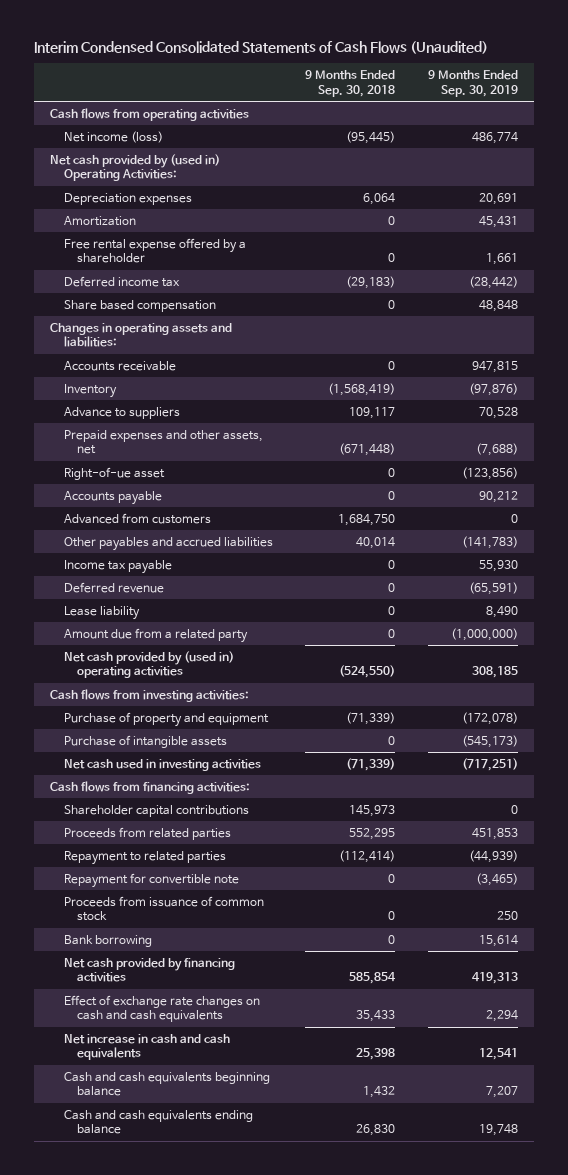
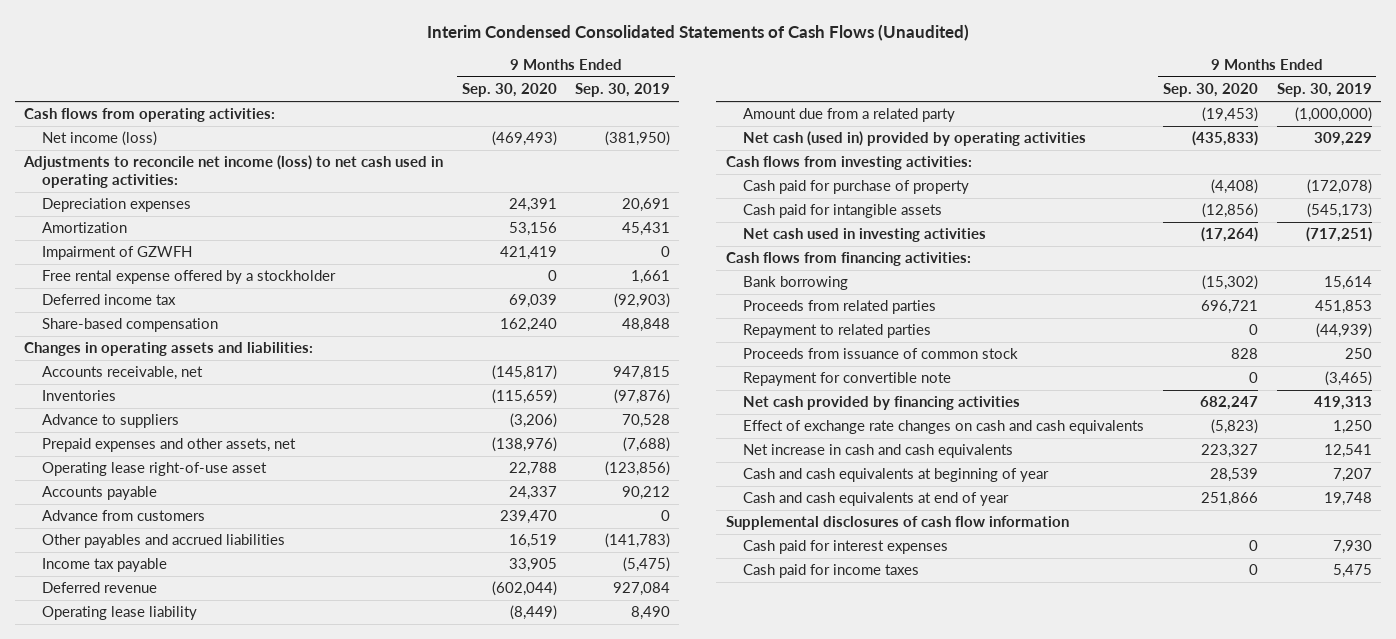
- | 9 Months Ended Sep. 30, 2018 | 9 Months Ended Sep. 30, 2019
+ | 9 Months Ended Sep. 30, 2020 | 9 Months Ended Sep. 30, 2019
- Cash flows from operating activities
- Net income (loss) | (95,445) | 486,774
- Net cash provided by (used in) Operating Activities:
+ Cash flows from operating activities:
+ Net income (loss) | (469,493) | (381,950)
+ Adjustments to reconcile net income (loss) to net cash used in operating activities:
- Free rental expense offered by a shareholder | 0 | 1,661
- Deferred income tax | (29,183) | (28,442)
- Share based compensation | 0 | 48,848
+ Impairment of GZWFH | 421,419 | 0
+ Free rental expense offered by a stockholder | 0 | 1,661
+ Deferred income tax | 69,039 | (92,903)
+ Share-based compensation | 162,240 | 48,848
- Accounts receivable | 0 | 947,815
- Inventory | (1,568,419) | (97,876)
+ Accounts receivable, net | (145,817) | 947,815
+ Inventories | (115,659) | (97,876)
- Right-of-ue asset | 0 | (123,856)
+ Operating lease right-of-use asset | 22,788 | (123,856)
- Advanced from customers | 1,684,750 | 0
+ Advance from customers | 239,470 | 0
- Income tax payable | 0 | 55,930
- Deferred revenue | 0 | (65,591)
- Lease liability | 0 | 8,490
+ Income tax payable | 33,905 | (5,475)
+ Deferred revenue | (602,044) | 927,084
+ Operating lease liability | (8,449) | 8,490
- Net cash provided by (used in) operating activities | (524,550) | 308,185
+ Net cash (used in) provided by operating activities | (435,833) | 309,229
- Purchase of property and equipment | (71,339) | (172,078)
- Purchase of intangible assets | 0 | (545,173)
+ Cash paid for purchase of property | (4,408) | (172,078)
+ Cash paid for intangible assets | (12,856) | (545,173)
- Shareholder capital contributions | 145,973 | 0
moved up: Bank borrowing | (15,302) | 15,614
moved down: Repayment for convertible note | 0 | (3,465)
- Effect of exchange rate changes on cash and cash equivalents | 35,433 | 2,294
+ Effect of exchange rate changes on cash and cash equivalents | (5,823) | 1,250
- Cash and cash equivalents beginning balance | 1,432 | 7,207
- Cash and cash equivalents ending balance | 26,830 | 19,748
+ Cash and cash equivalents at beginning of year | 28,539 | 7,207
+ Cash and cash equivalents at end of year | 251,866 | 19,748
+ Supplemental disclosures of cash flow information
+ Cash paid for interest expenses | 0 | 7,930
+ Cash paid for income taxes | 0 | 5,475

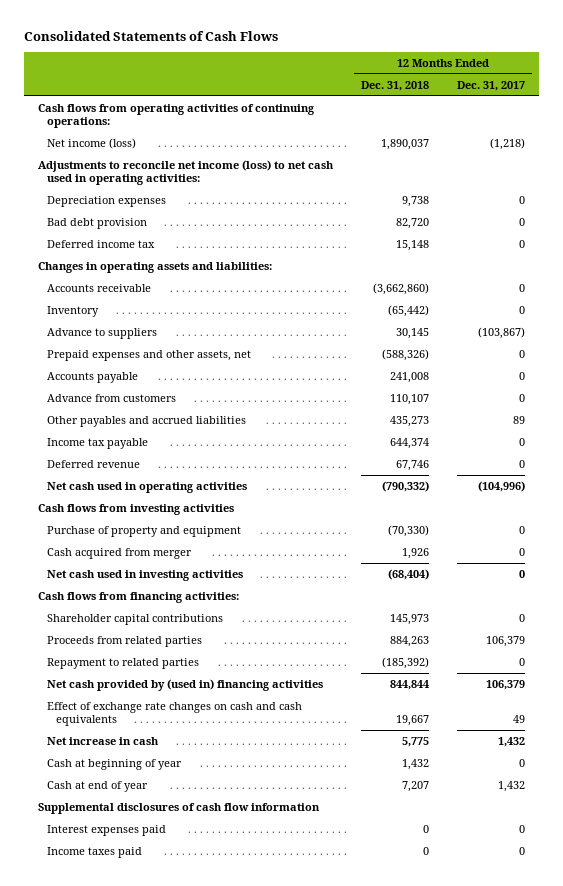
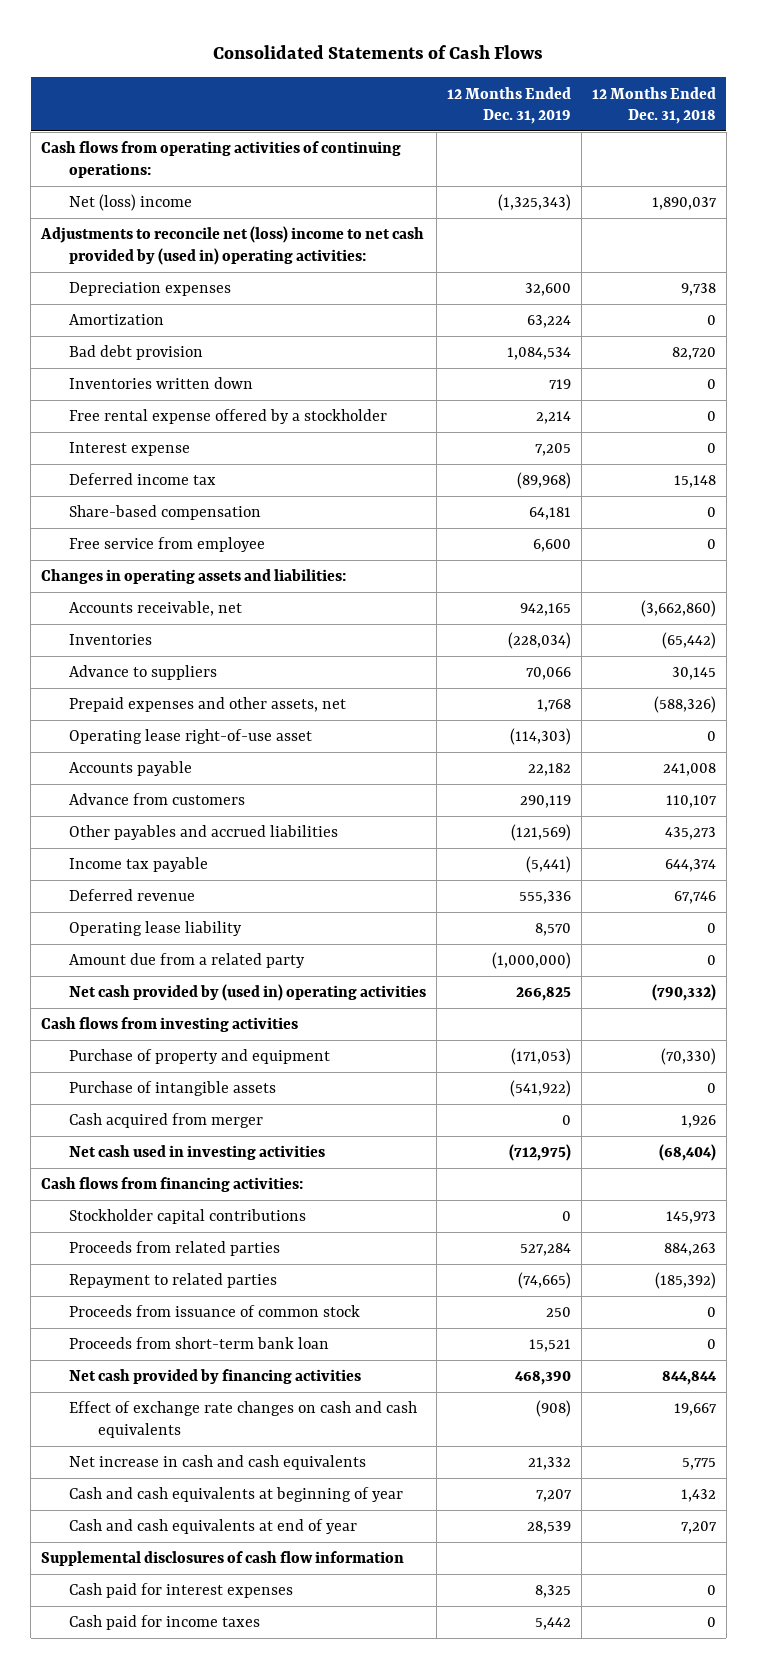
- | 12 Months Ended Dec. 31, 2018 | 12 Months Ended Dec. 31, 2017
+ | 12 Months Ended Dec. 31, 2019 | 12 Months Ended Dec. 31, 2018
- Net income (loss) | 1,890,037 | (1,218)
- Adjustments to reconcile net income (loss) to net cash used in operating activities:
+ Net (loss) income | (1,325,343) | 1,890,037
+ Adjustments to reconcile net (loss) income to net cash provided by (used in) operating activities:
+ Amortization | 63,224 | 0
+ Inventories written down | 719 | 0
+ Free rental expense offered by a stockholder | 2,214 | 0
+ Interest expense | 7,205 | 0
+ Share-based compensation | 64,181 | 0
+ Free service from employee | 6,600 | 0
- Accounts receivable | (3,662,860) | 0
- Inventory | (65,442) | 0
+ Accounts receivable, net | 942,165 | (3,662,860)
+ Inventories | (228,034) | (65,442)
+ Operating lease right-of-use asset | (114,303) | 0
- Net cash used in operating activities | (790,332) | (104,996)
+ Operating lease liability | 8,570 | 0
+ Amount due from a related party | (1,000,000) | 0
+ Net cash provided by (used in) operating activities | 266,825 | (790,332)
+ Purchase of intangible assets | (541,922) | 0
- Shareholder capital contributions | 145,973 | 0
+ Stockholder capital contributions | 0 | 145,973
- Net cash provided by (used in) financing activities | 844,844 | 106,379
+ Proceeds from issuance of common stock | 250 | 0
+ Proceeds from short-term bank loan | 15,521 | 0
+ Net cash provided by financing activities | 468,390 | 844,844
- Net increase in cash | 5,775 | 1,432
- Cash at beginning of year | 1,432 | 0
- Cash at end of year | 7,207 | 1,432
+ Net increase in cash and cash equivalents | 21,332 | 5,775
+ Cash and cash equivalents at beginning of year | 7,207 | 1,432
+ Cash and cash equivalents at end of year | 28,539 | 7,207
- Interest expenses paid | 0 | 0
- Income taxes paid | 0 | 0
+ Cash paid for interest expenses | 8,325 | 0
+ Cash paid for income taxes | 5,442 | 0

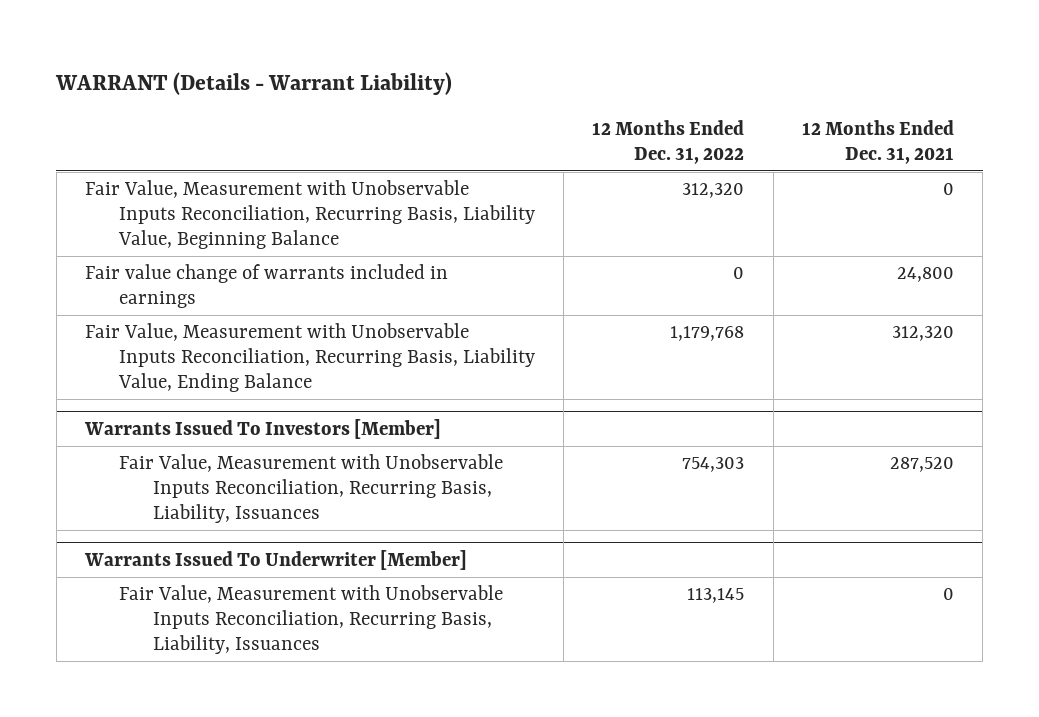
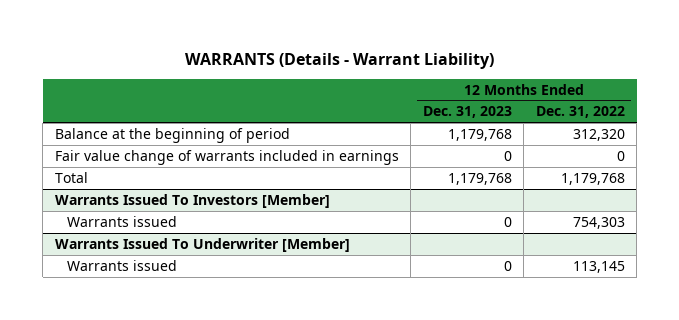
- WARRANT (Details - Warrant Liability)
+ WARRANTS (Details - Warrant Liability)
- | 12 Months Ended Dec. 31, 2022 | 12 Months Ended Dec. 31, 2021
+ | 12 Months Ended Dec. 31, 2023 | 12 Months Ended Dec. 31, 2022
- Fair Value, Measurement with Unobservable Inputs Reconciliation, Recurring Basis, Liability Value, Beginning Balance | 312,320 | 0
+ Balance at the beginning of period | 1,179,768 | 312,320
- Fair Value, Measurement with Unobservable Inputs Reconciliation, Recurring Basis, Liability Value, Ending Balance | 1,179,768 | 312,320
+ Total | 1,179,768 | 1,179,768
@ Warrants Issued To Investors [Member]
- Fair Value, Measurement with Unobservable Inputs Reconciliation, Recurring Basis, Liability, Issuances | 754,303 | 287,520
+ Warrants issued | 0 | 754,303
@ Warrants Issued To Underwriter [Member]
- Fair Value, Measurement with Unobservable Inputs Reconciliation, Recurring Basis, Liability, Issuances | 113,145 | 0
+ Warrants issued | 0 | 113,145

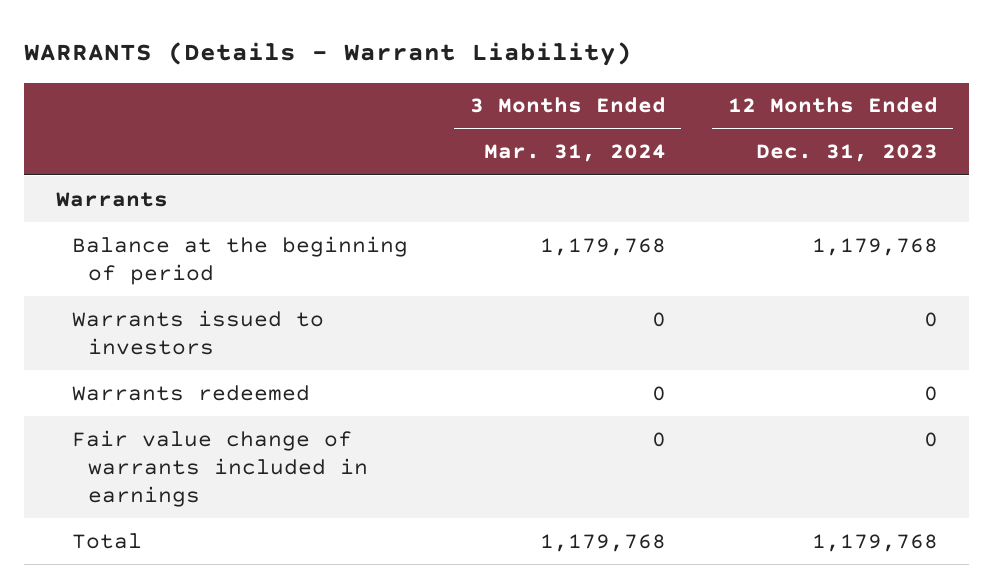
- | 12 Months Ended Dec. 31, 2023 | 12 Months Ended Dec. 31, 2022
+ | 3 Months Ended Mar. 31, 2024 | 12 Months Ended Dec. 31, 2023
+ Warrants
+ Warrants issued to investors | 0 | 0
+ Warrants redeemed | 0 | 0
- Warrants Issued To Investors [Member]
- Warrants issued | 0 | 754,303
- Warrants Issued To Underwriter [Member]
- Warrants issued | 0 | 113,145

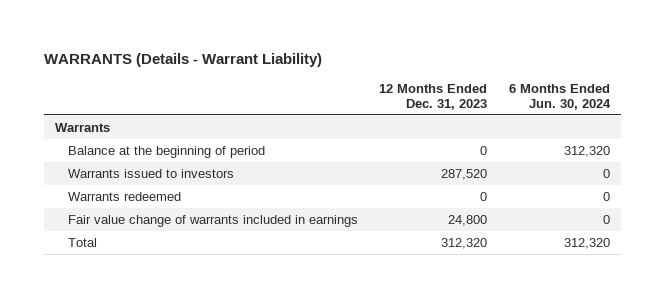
- | 3 Months Ended Mar. 31, 2024 | 12 Months Ended Dec. 31, 2023
+ | 12 Months Ended Dec. 31, 2023 | 6 Months Ended Jun. 30, 2024
- Balance at the beginning of period | 1,179,768 | 1,179,768
- Warrants issued to investors | 0 | 0
+ Balance at the beginning of period | 0 | 312,320
+ Warrants issued to investors | 287,520 | 0
- Fair value change of warrants included in earnings | 0 | 0
- Total | 1,179,768 | 1,179,768
+ Fair value change of warrants included in earnings | 24,800 | 0
+ Total | 312,320 | 312,320

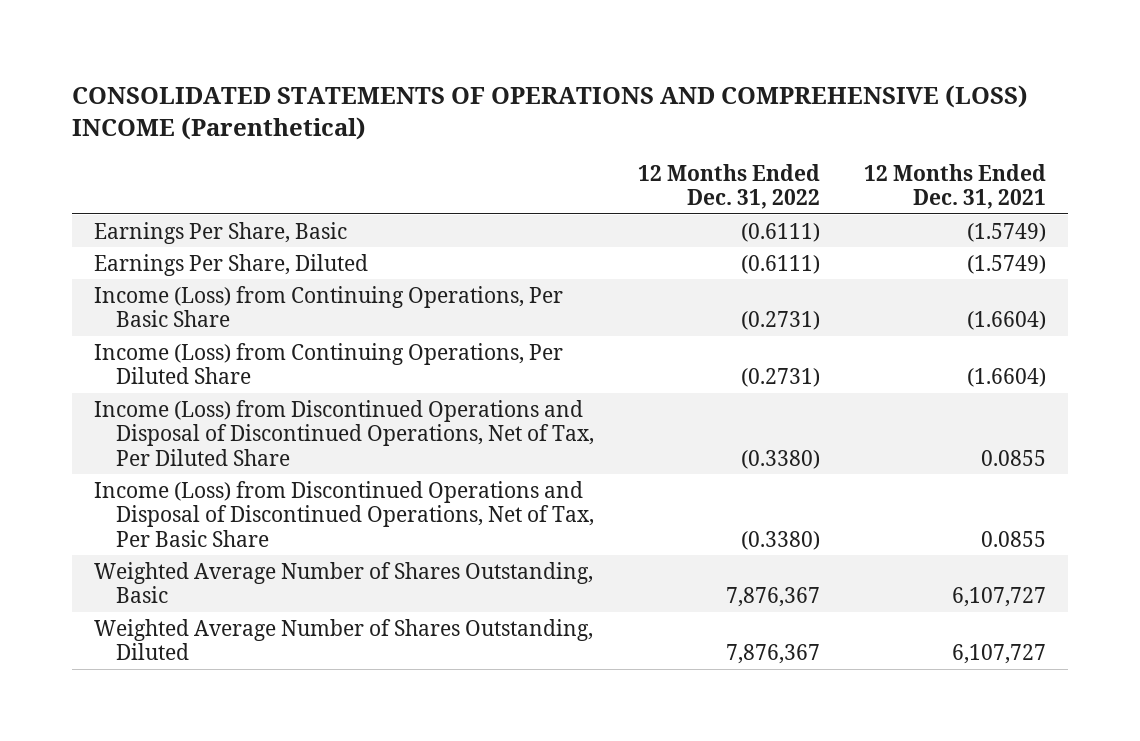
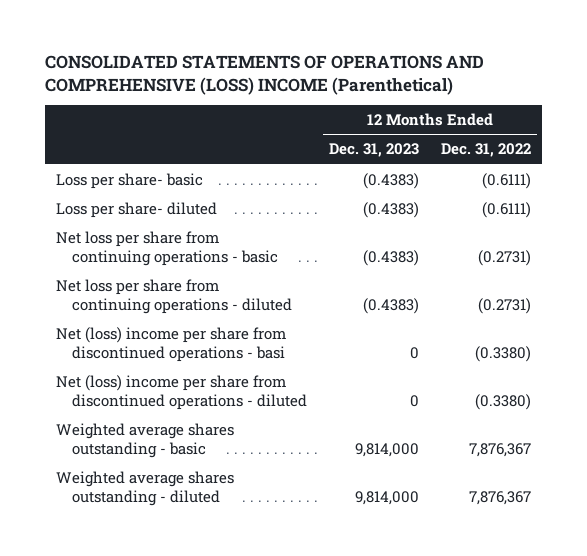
- | 12 Months Ended Dec. 31, 2022 | 12 Months Ended Dec. 31, 2021
+ | 12 Months Ended Dec. 31, 2023 | 12 Months Ended Dec. 31, 2022
- Earnings Per Share, Basic | (0.6111) | (1.5749)
- Earnings Per Share, Diluted | (0.6111) | (1.5749)
- Income (Loss) from Continuing Operations, Per Basic Share | (0.2731) | (1.6604)
- Income (Loss) from Continuing Operations, Per Diluted Share | (0.2731) | (1.6604)
- Income (Loss) from Discontinued Operations and Disposal of Discontinued Operations, Net of Tax, Per Diluted Share | (0.3380) | 0.0855
- Income (Loss) from Discontinued Operations and Disposal of Discontinued Operations, Net of Tax, Per Basic Share | (0.3380) | 0.0855
- Weighted Average Number of Shares Outstanding, Basic | 7,876,367 | 6,107,727
- Weighted Average Number of Shares Outstanding, Diluted | 7,876,367 | 6,107,727
+ Loss per share- basic | (0.4383) | (0.6111)
+ Loss per share- diluted | (0.4383) | (0.6111)
+ Net loss per share from continuing operations - basic | (0.4383) | (0.2731)
+ Net loss per share from continuing operations - diluted | (0.4383) | (0.2731)
+ Net (loss) income per share from discontinued operations - basi | 0 | (0.3380)
+ Net (loss) income per share from discontinued operations - diluted | 0 | (0.3380)
+ Weighted average shares outstanding - basic | 9,814,000 | 7,876,367
+ Weighted average shares outstanding - diluted | 9,814,000 | 7,876,367

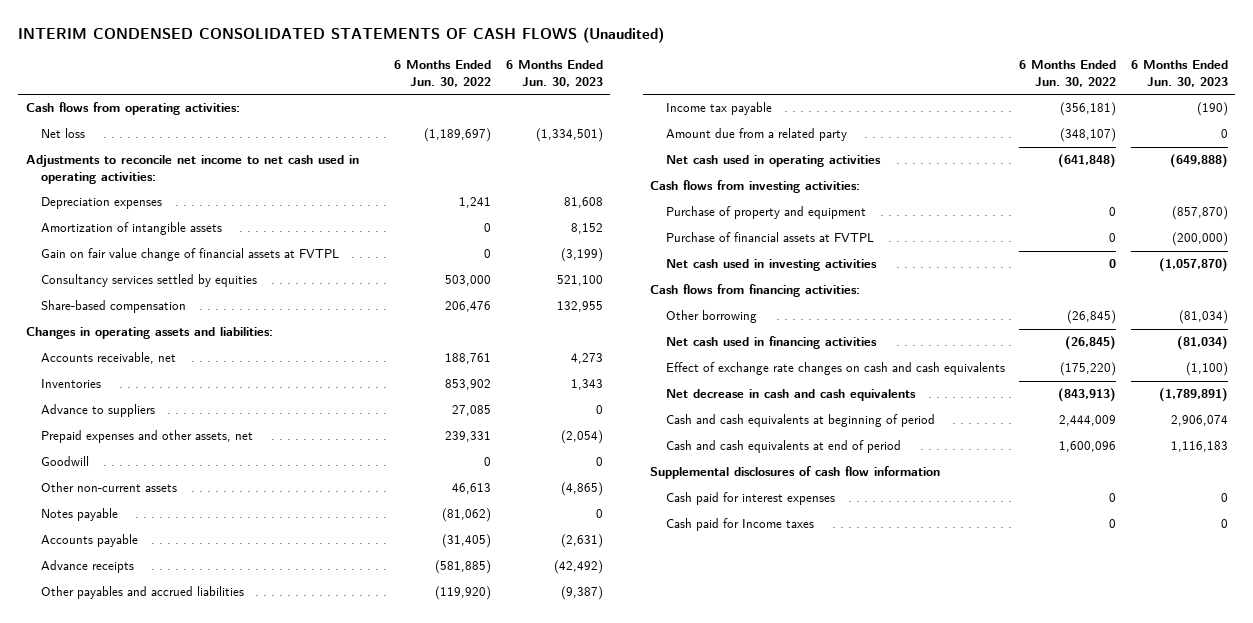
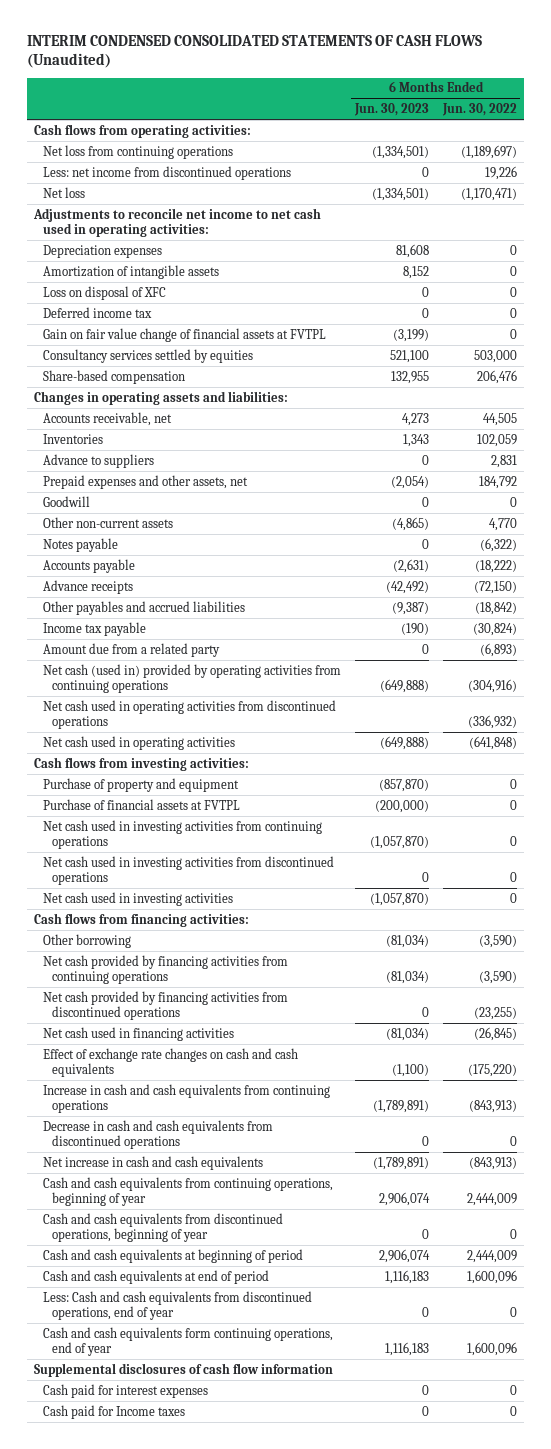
- | 6 Months Ended Jun. 30, 2022 | 6 Months Ended Jun. 30, 2023
+ | 6 Months Ended Jun. 30, 2023 | 6 Months Ended Jun. 30, 2022
- Net loss | (1,189,697) | (1,334,501)
+ Net loss from continuing operations | (1,334,501) | (1,189,697)
+ Less: net income from discontinued operations | 0 | 19,226
+ Net loss | (1,334,501) | (1,170,471)
- Depreciation expenses | 1,241 | 81,608
+ Depreciation expenses | 81,608 | 0
+ Loss on disposal of XFC | 0 | 0
+ Deferred income tax | 0 | 0
- Accounts receivable, net | 188,761 | 4,273
- Inventories | 853,902 | 1,343
- Advance to suppliers | 27,085 | 0
- Prepaid expenses and other assets, net | 239,331 | (2,054)
+ Accounts receivable, net | 4,273 | 44,505
+ Inventories | 1,343 | 102,059
+ Advance to suppliers | 0 | 2,831
+ Prepaid expenses and other assets, net | (2,054) | 184,792
- Other non-current assets | 46,613 | (4,865)
- Notes payable | (81,062) | 0
- Accounts payable | (31,405) | (2,631)
- Advance receipts | (581,885) | (42,492)
- Other payables and accrued liabilities | (119,920) | (9,387)
- Income tax payable | (356,181) | (190)
- Amount due from a related party | (348,107) | 0
+ Other non-current assets | (4,865) | 4,770
+ Notes payable | 0 | (6,322)
+ Accounts payable | (2,631) | (18,222)
+ Advance receipts | (42,492) | (72,150)
+ Other payables and accrued liabilities | (9,387) | (18,842)
+ Income tax payable | (190) | (30,824)
+ Amount due from a related party | 0 | (6,893)
+ Net cash (used in) provided by operating activities from continuing operations | (649,888) | (304,916)
+ Net cash used in operating activities from discontinued operations | | (336,932)
+ Net cash used in investing activities from continuing operations | (1,057,870) | 0
+ Net cash used in investing activities from discontinued operations | 0 | 0
- Other borrowing | (26,845) | (81,034)
+ Other borrowing | (81,034) | (3,590)
+ Net cash provided by financing activities from continuing operations | (81,034) | (3,590)
+ Net cash provided by financing activities from discontinued operations | 0 | (23,255)
- Net decrease in cash and cash equivalents | (843,913) | (1,789,891)
+ Increase in cash and cash equivalents from continuing operations | (1,789,891) | (843,913)
+ Decrease in cash and cash equivalents from discontinued operations | 0 | 0
+ Net increase in cash and cash equivalents | (1,789,891) | (843,913)
+ Cash and cash equivalents from continuing operations, beginning of year | 2,906,074 | 2,444,009
+ Cash and cash equivalents from discontinued operations, beginning of year | 0 | 0
+ Less: Cash and cash equivalents from discontinued operations, end of year | 0 | 0
+ Cash and cash equivalents form continuing operations, end of year | 1,116,183 | 1,600,096

